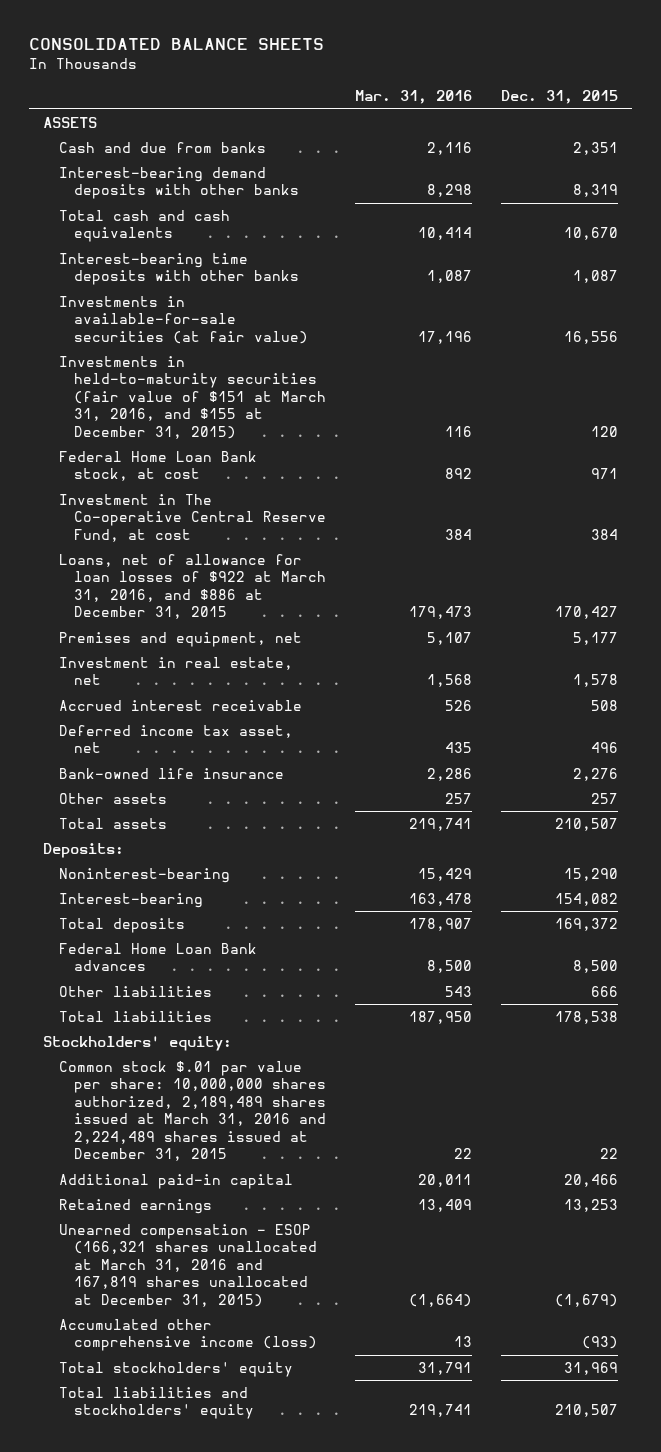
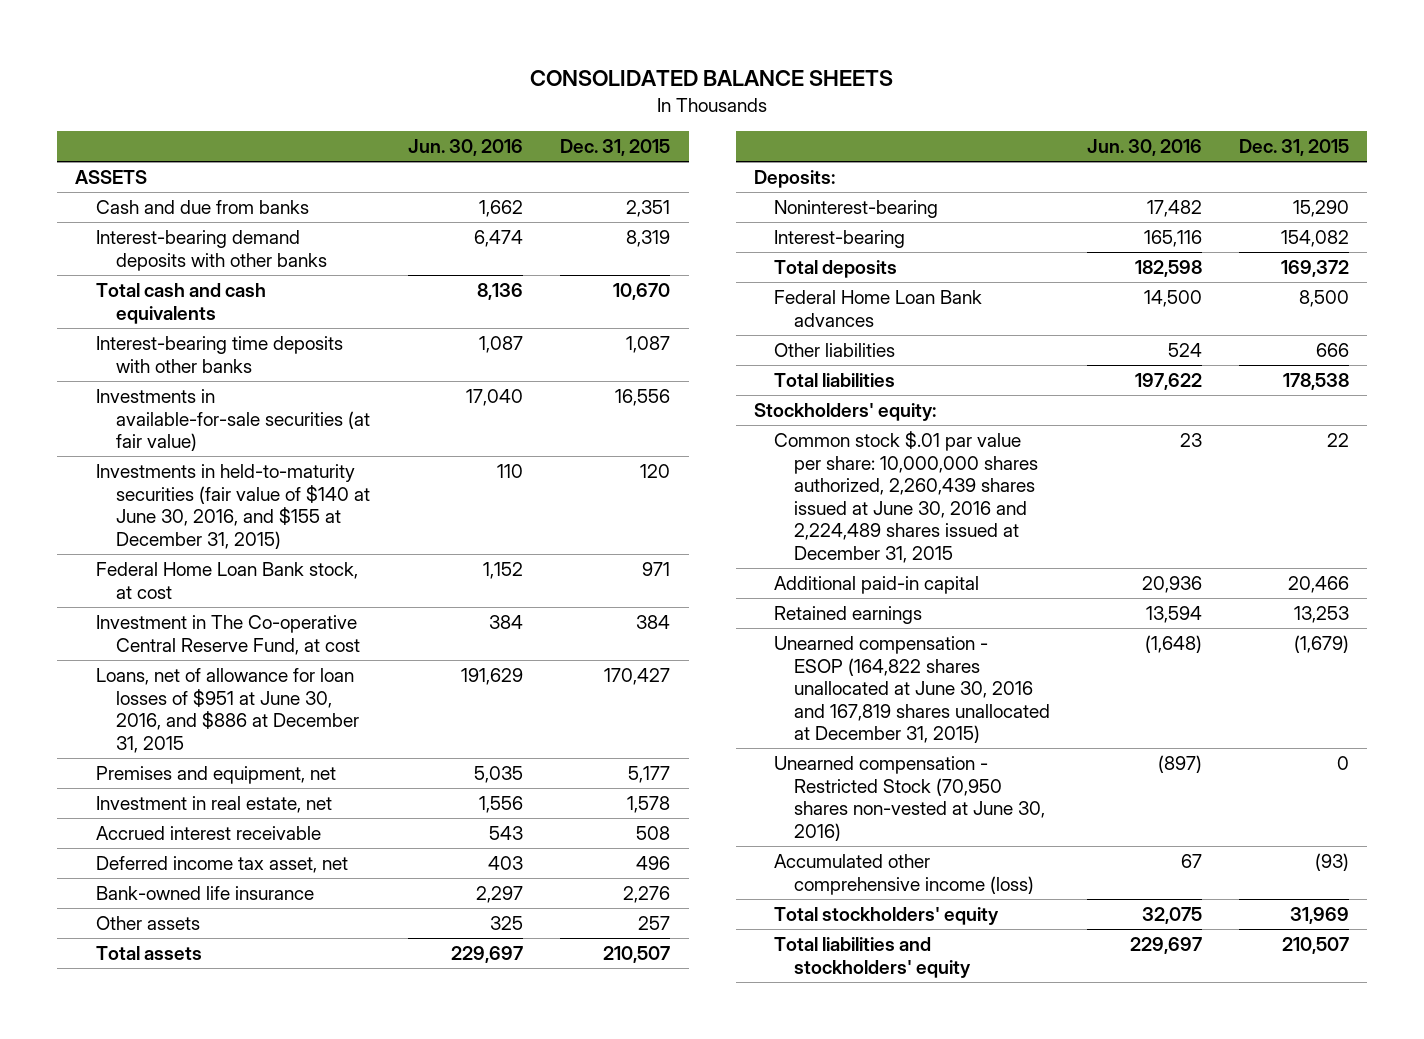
- | Mar. 31, 2016 | Dec. 31, 2015
+ | Jun. 30, 2016 | Dec. 31, 2015
- Investments in held-to-maturity securities (fair value of $151 at March 31, 2016, and $155 at December 31, 2015) | 116 | 120
+ Investments in held-to-maturity securities (fair value of $140 at June 30, 2016, and $155 at December 31, 2015) | 110 | 120
- Loans, net of allowance for loan losses of $922 at March 31, 2016, and $886 at December 31, 2015 | 179,473 | 170,427
+ Loans, net of allowance for loan losses of $951 at June 30, 2016, and $886 at December 31, 2015 | 191,629 | 170,427
- Common stock $.01 par value per share: 10,000,000 shares authorized, 2,189,489 shares issued at March 31, 2016 and 2,224,489 shares issued at December 31, 2015 | 22 | 22
+ Common stock $.01 par value per share: 10,000,000 shares authorized, 2,260,439 shares issued at June 30, 2016 and 2,224,489 shares issued at December 31, 2015 | 23 | 22
- Unearned compensation - ESOP (166,321 shares unallocated at March 31, 2016 and 167,819 shares unallocated at December 31, 2015) | (1,664) | (1,679)
+ Unearned compensation - ESOP (164,822 shares unallocated at June 30, 2016 and 167,819 shares unallocated at December 31, 2015) | (1,648) | (1,679)
+ Unearned compensation - Restricted Stock (70,950 shares non-vested at June 30, 2016) | (897) | 0

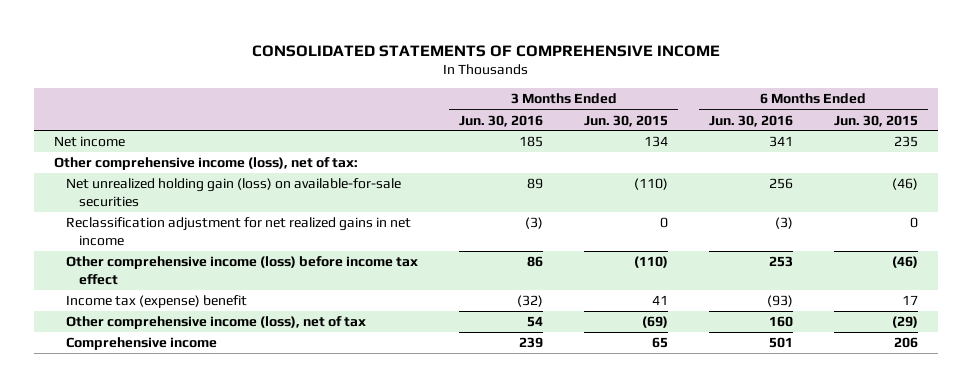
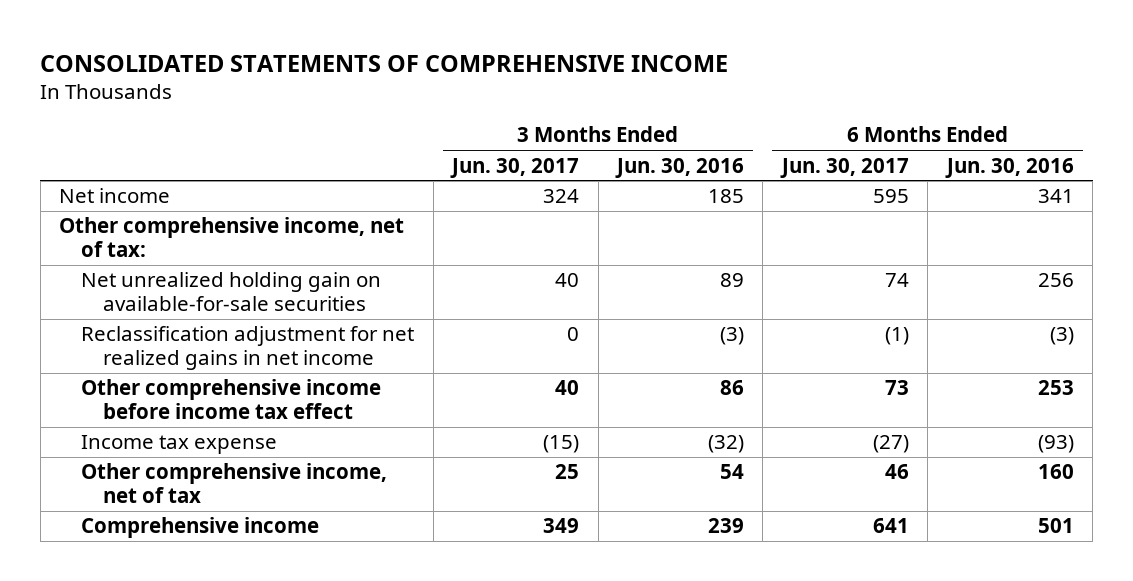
- | 3 Months Ended Jun. 30, 2016 | 3 Months Ended Jun. 30, 2015 | 6 Months Ended Jun. 30, 2016 | 6 Months Ended Jun. 30, 2015
+ | 3 Months Ended Jun. 30, 2017 | 3 Months Ended Jun. 30, 2016 | 6 Months Ended Jun. 30, 2017 | 6 Months Ended Jun. 30, 2016
- Other comprehensive income (loss), net of tax:
- Net unrealized holding gain (loss) on available-for-sale securities | 89 | (110) | 256 | (46)
+ Other comprehensive income, net of tax:
+ Net unrealized holding gain on available-for-sale securities | 40 | 89 | 74 | 256
- Other comprehensive income (loss) before income tax effect | 86 | (110) | 253 | (46)
- Income tax (expense) benefit | (32) | 41 | (93) | 17
- Other comprehensive income (loss), net of tax | 54 | (69) | 160 | (29)
+ Other comprehensive income before income tax effect | 40 | 86 | 73 | 253
+ Income tax expense | (15) | (32) | (27) | (93)
+ Other comprehensive income, net of tax | 25 | 54 | 46 | 160

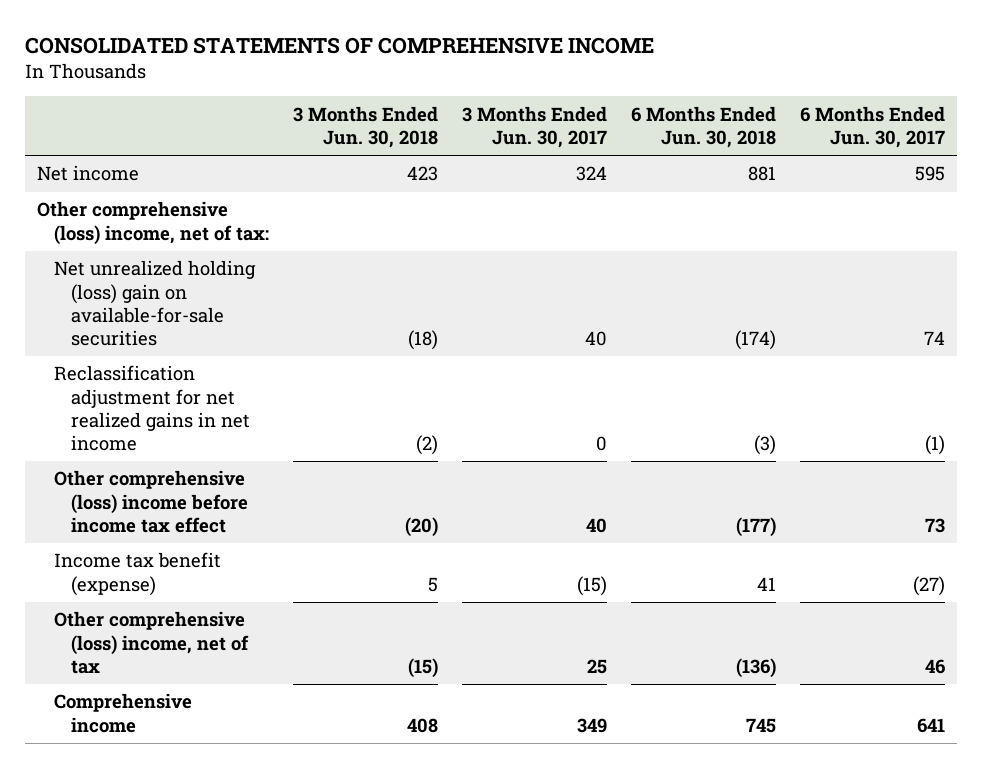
- | 3 Months Ended Jun. 30, 2017 | 3 Months Ended Jun. 30, 2016 | 6 Months Ended Jun. 30, 2017 | 6 Months Ended Jun. 30, 2016
+ | 3 Months Ended Jun. 30, 2018 | 3 Months Ended Jun. 30, 2017 | 6 Months Ended Jun. 30, 2018 | 6 Months Ended Jun. 30, 2017
- Other comprehensive income, net of tax:
- Net unrealized holding gain on available-for-sale securities | 40 | 89 | 74 | 256
+ Other comprehensive (loss) income, net of tax:
+ Net unrealized holding (loss) gain on available-for-sale securities | (18) | 40 | (174) | 74
- Other comprehensive income before income tax effect | 40 | 86 | 73 | 253
- Income tax expense | (15) | (32) | (27) | (93)
- Other comprehensive income, net of tax | 25 | 54 | 46 | 160
+ Other comprehensive (loss) income before income tax effect | (20) | 40 | (177) | 73
+ Income tax benefit (expense) | 5 | (15) | 41 | (27)
+ Other comprehensive (loss) income, net of tax | (15) | 25 | (136) | 46

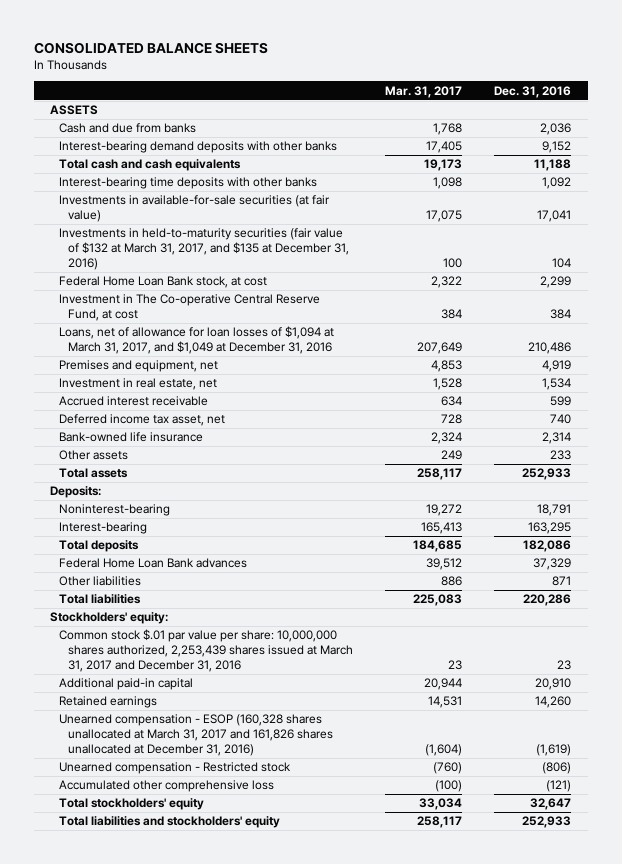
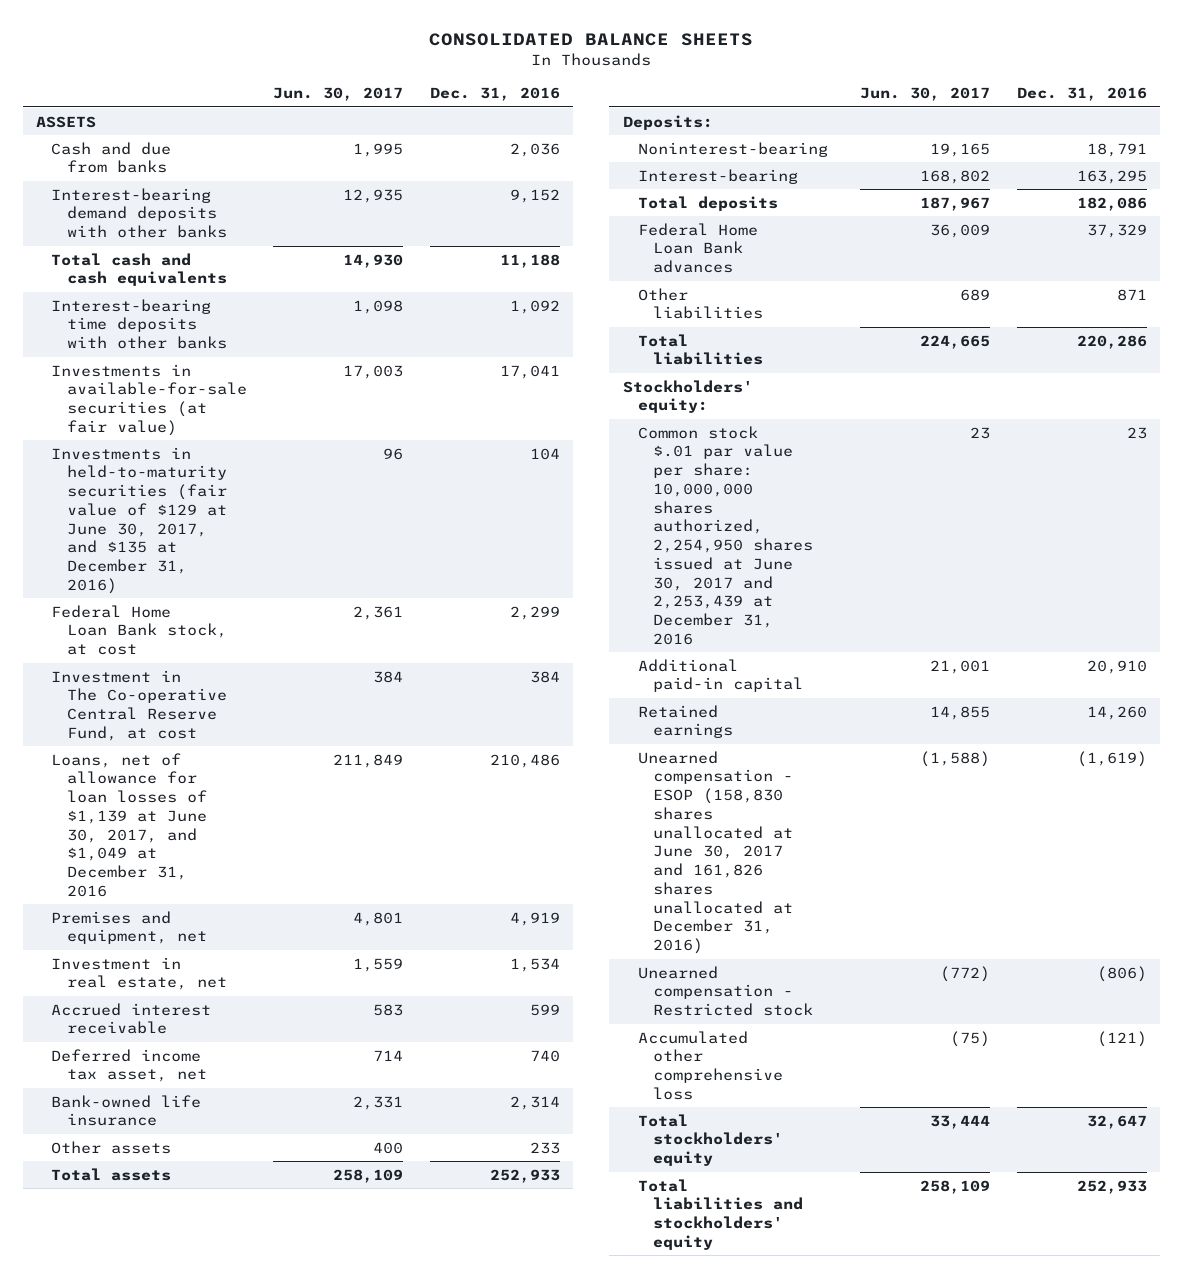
- | Mar. 31, 2017 | Dec. 31, 2016
+ | Jun. 30, 2017 | Dec. 31, 2016
- Investments in held-to-maturity securities (fair value of $132 at March 31, 2017, and $135 at December 31, 2016) | 100 | 104
+ Investments in held-to-maturity securities (fair value of $129 at June 30, 2017, and $135 at December 31, 2016) | 96 | 104
- Loans, net of allowance for loan losses of $1,094 at March 31, 2017, and $1,049 at December 31, 2016 | 207,649 | 210,486
+ Loans, net of allowance for loan losses of $1,139 at June 30, 2017, and $1,049 at December 31, 2016 | 211,849 | 210,486
- Common stock $.01 par value per share: 10,000,000 shares authorized, 2,253,439 shares issued at March 31, 2017 and December 31, 2016 | 23 | 23
+ Common stock $.01 par value per share: 10,000,000 shares authorized, 2,254,950 shares issued at June 30, 2017 and 2,253,439 at December 31, 2016 | 23 | 23
- Unearned compensation - ESOP (160,328 shares unallocated at March 31, 2017 and 161,826 shares unallocated at December 31, 2016) | (1,604) | (1,619)
+ Unearned compensation - ESOP (158,830 shares unallocated at June 30, 2017 and 161,826 shares unallocated at December 31, 2016) | (1,588) | (1,619)

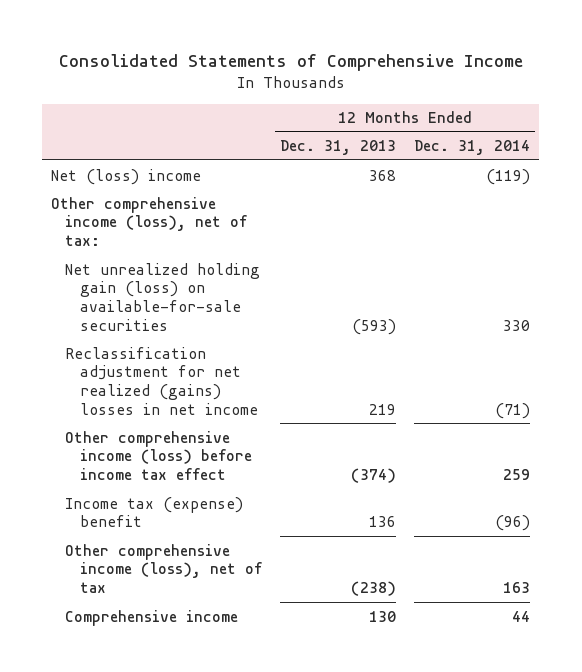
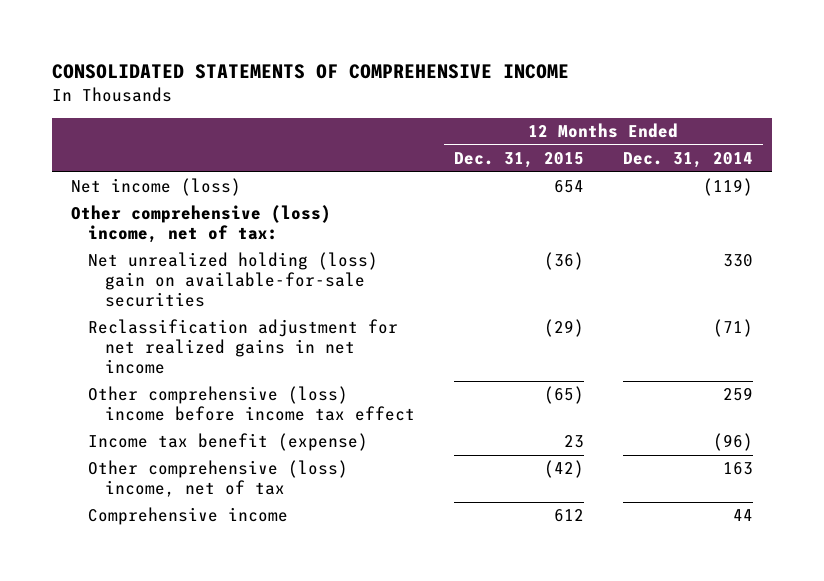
- Consolidated Statements of Comprehensive Income
+ CONSOLIDATED STATEMENTS OF COMPREHENSIVE INCOME
- | 12 Months Ended Dec. 31, 2013 | 12 Months Ended Dec. 31, 2014
+ | 12 Months Ended Dec. 31, 2015 | 12 Months Ended Dec. 31, 2014
- Net (loss) income | 368 | (119)
- Other comprehensive income (loss), net of tax:
- Net unrealized holding gain (loss) on available-for-sale securities | (593) | 330
- Reclassification adjustment for net realized (gains) losses in net income | 219 | (71)
- Other comprehensive income (loss) before income tax effect | (374) | 259
- Income tax (expense) benefit | 136 | (96)
- Other comprehensive income (loss), net of tax | (238) | 163
+ Net income (loss) | 654 | (119)
+ Other comprehensive (loss) income, net of tax:
+ Net unrealized holding (loss) gain on available-for-sale securities | (36) | 330
+ Reclassification adjustment for net realized gains in net income | (29) | (71)
+ Other comprehensive (loss) income before income tax effect | (65) | 259
+ Income tax benefit (expense) | 23 | (96)
+ Other comprehensive (loss) income, net of tax | (42) | 163

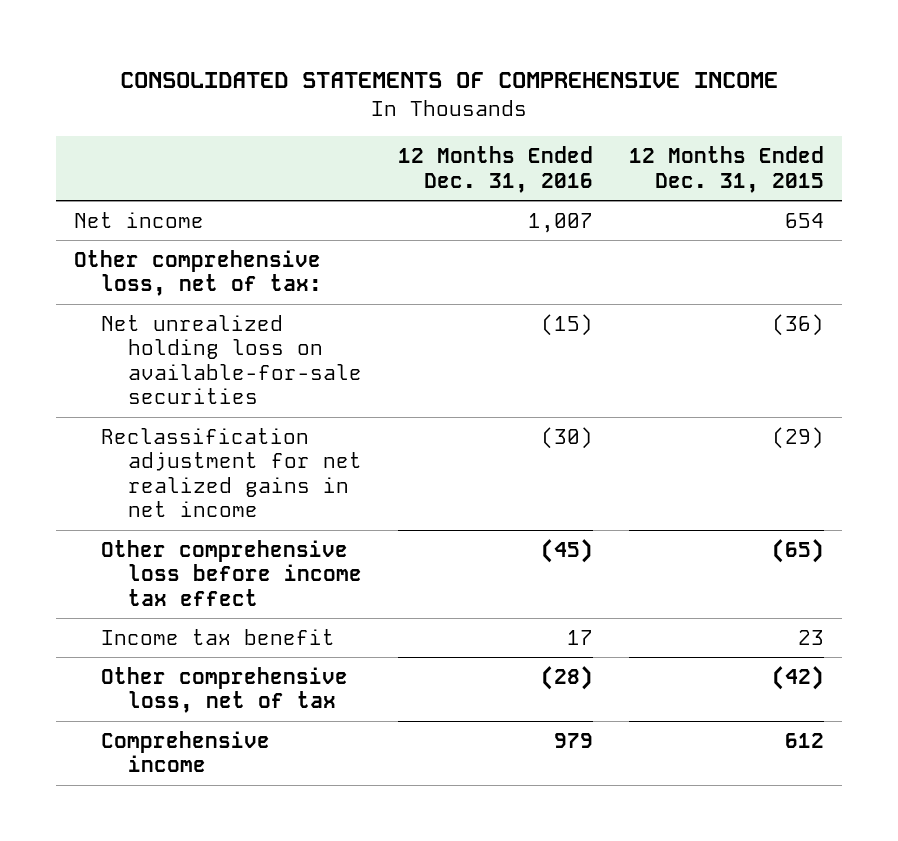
- | 12 Months Ended Dec. 31, 2015 | 12 Months Ended Dec. 31, 2014
+ | 12 Months Ended Dec. 31, 2016 | 12 Months Ended Dec. 31, 2015
- Net income (loss) | 654 | (119)
- Other comprehensive (loss) income, net of tax:
- Net unrealized holding (loss) gain on available-for-sale securities | (36) | 330
+ Net income | 1,007 | 654
+ Other comprehensive loss, net of tax:
+ Net unrealized holding loss on available-for-sale securities | (15) | (36)
- Other comprehensive (loss) income before income tax effect | (65) | 259
- Income tax benefit (expense) | 23 | (96)
- Other comprehensive (loss) income, net of tax | (42) | 163
+ Other comprehensive loss before income tax effect | (45) | (65)
+ Income tax benefit | 17 | 23
+ Other comprehensive loss, net of tax | (28) | (42)

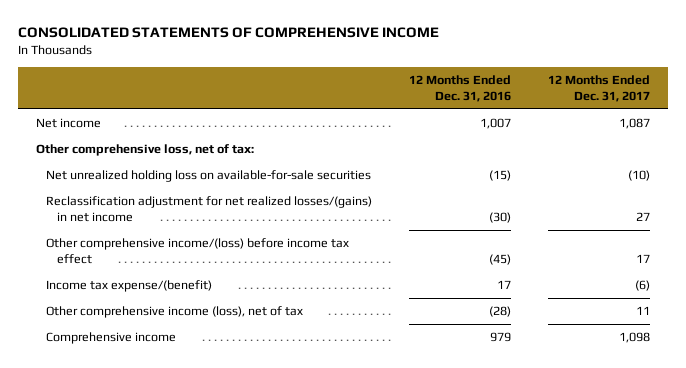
- | 12 Months Ended Dec. 31, 2016 | 12 Months Ended Dec. 31, 2015
+ | 12 Months Ended Dec. 31, 2016 | 12 Months Ended Dec. 31, 2017
- Reclassification adjustment for net realized gains in net income | (30) | (29)
- Other comprehensive loss before income tax effect | (45) | (65)
- Income tax benefit | 17 | 23
- Other comprehensive loss, net of tax | (28) | (42)
+ Reclassification adjustment for net realized losses/(gains) in net income | (30) | 27
+ Other comprehensive income/(loss) before income tax effect | (45) | 17
+ Income tax expense/(benefit) | 17 | (6)
+ Other comprehensive income (loss), net of tax | (28) | 11

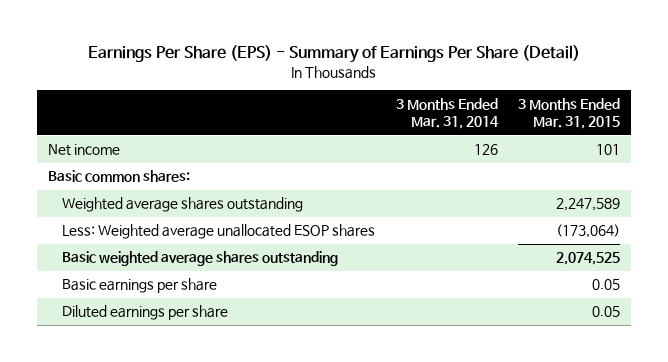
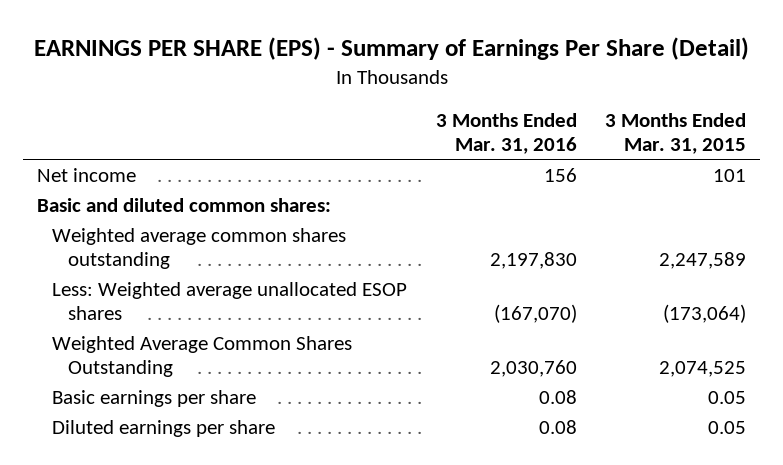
- Earnings Per Share (EPS) - Summary of Earnings Per Share (Detail)
+ EARNINGS PER SHARE (EPS) - Summary of Earnings Per Share (Detail)
- | 3 Months Ended Mar. 31, 2014 | 3 Months Ended Mar. 31, 2015
+ | 3 Months Ended Mar. 31, 2016 | 3 Months Ended Mar. 31, 2015
- Basic common shares:
- Weighted average shares outstanding | | 2,247,589
+ Basic and diluted common shares:
+ Weighted average common shares outstanding | 2,197,830 | 2,247,589
- Basic weighted average shares outstanding | | 2,074,525
+ Weighted Average Common Shares Outstanding | 2,030,760 | 2,074,525

